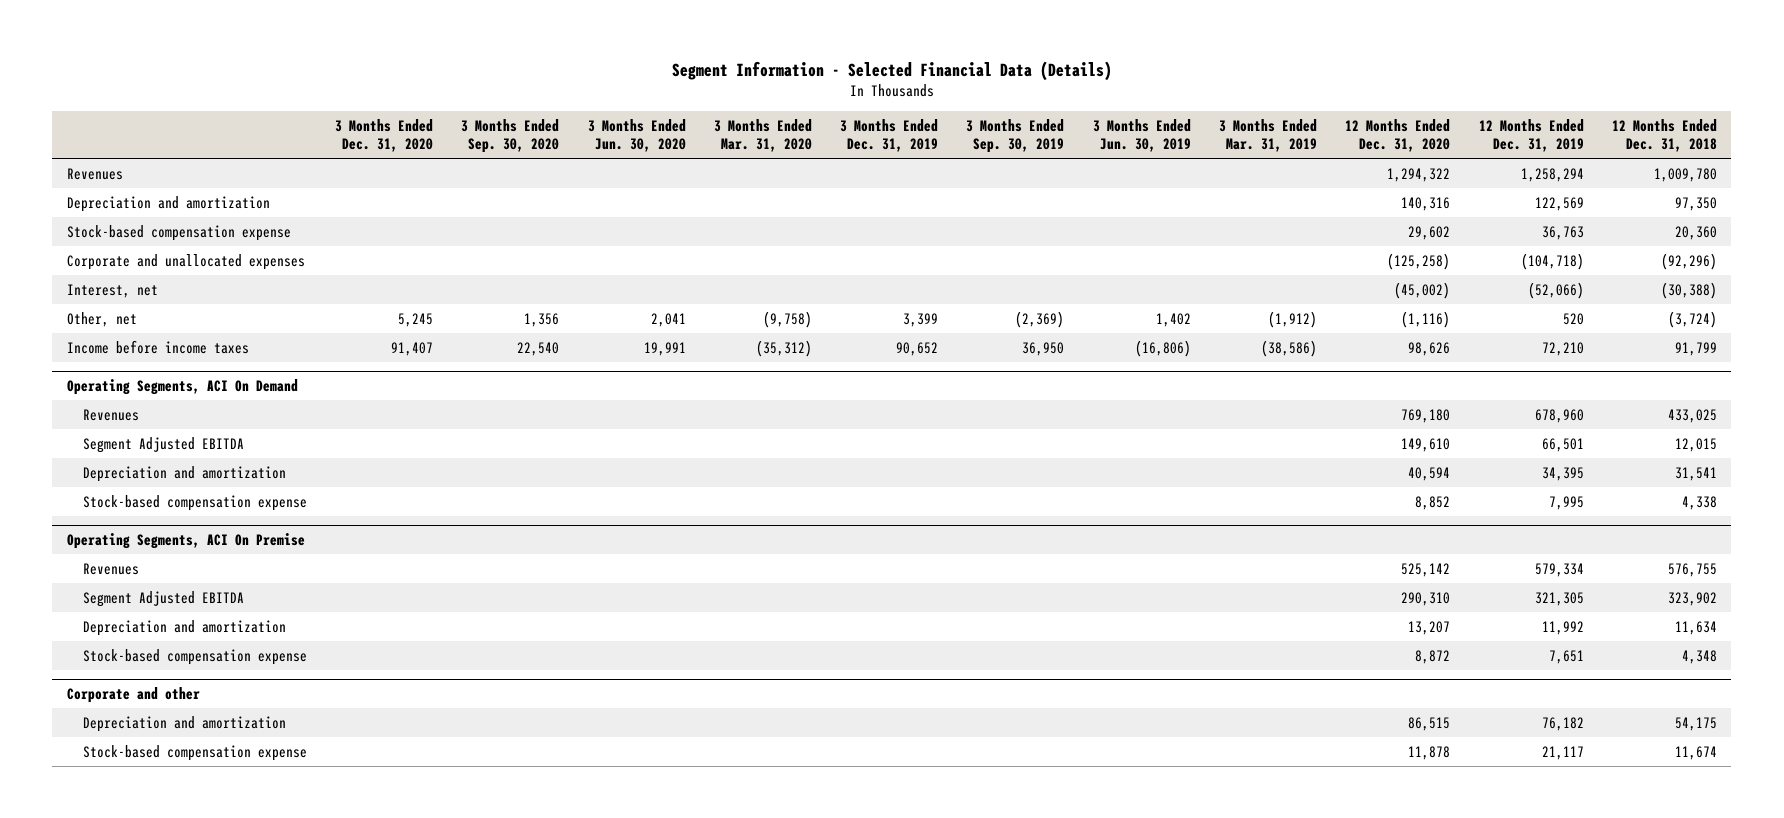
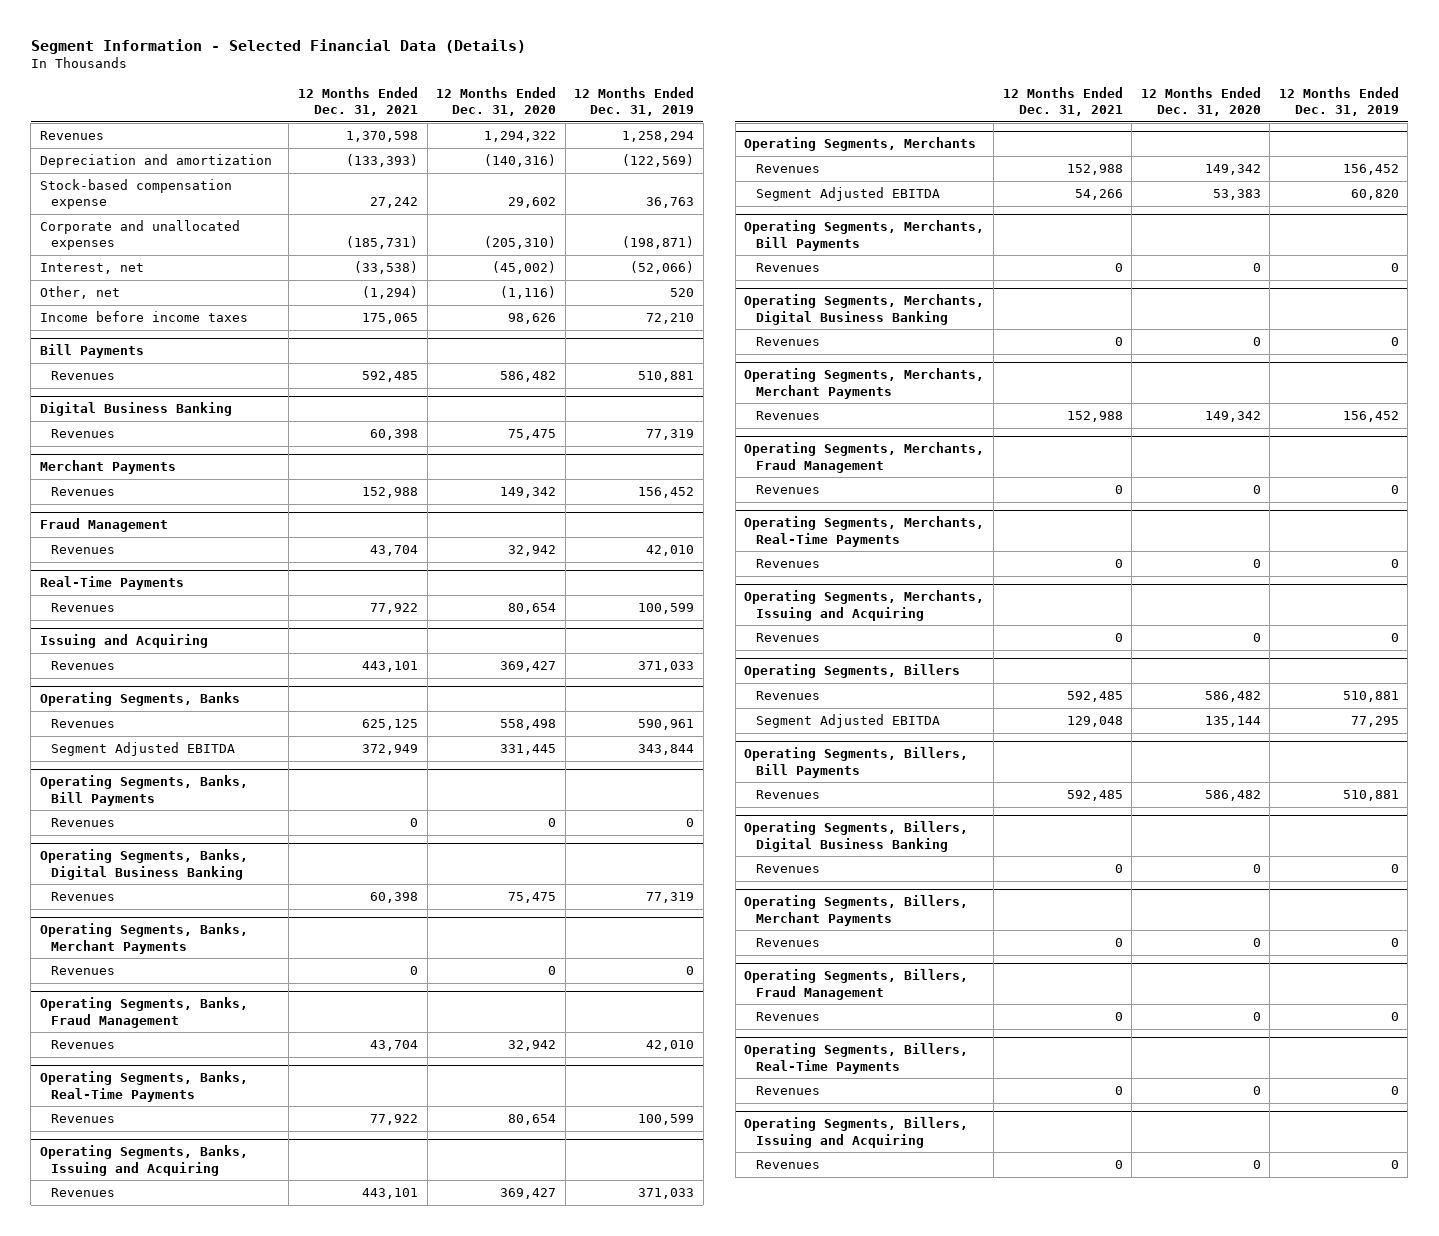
- | 3 Months Ended Dec. 31, 2020 | 3 Months Ended Sep. 30, 2020 | 3 Months Ended Jun. 30, 2020 | 3 Months Ended Mar. 31, 2020 | 3 Months Ended Dec. 31, 2019 | 3 Months Ended Sep. 30, 2019 | 3 Months Ended Jun. 30, 2019 | 3 Months Ended Mar. 31, 2019 | 12 Months Ended Dec. 31, 2020 | 12 Months Ended Dec. 31, 2019 | 12 Months Ended Dec. 31, 2018
+ | 12 Months Ended Dec. 31, 2021 | 12 Months Ended Dec. 31, 2020 | 12 Months Ended Dec. 31, 2019
- Depreciation and amortization | | | | | | | | | 140,316 | 122,569 | 97,350
+ Depreciation and amortization | (133,393) | (140,316) | (122,569)
- Corporate and unallocated expenses | | | | | | | | | (125,258) | (104,718) | (92,296)
+ Corporate and unallocated expenses | (185,731) | (205,310) | (198,871)
- Operating Segments, ACI On Demand
- Revenues | | | | | | | | | 769,180 | 678,960 | 433,025
- Segment Adjusted EBITDA | | | | | | | | | 149,610 | 66,501 | 12,015
- Depreciation and amortization | | | | | | | | | 40,594 | 34,395 | 31,541
- Stock-based compensation expense | | | | | | | | | 8,852 | 7,995 | 4,338
- Operating Segments, ACI On Premise
- Revenues | | | | | | | | | 525,142 | 579,334 | 576,755
- Segment Adjusted EBITDA | | | | | | | | | 290,310 | 321,305 | 323,902
- Depreciation and amortization | | | | | | | | | 13,207 | 11,992 | 11,634
- Stock-based compensation expense | | | | | | | | | 8,872 | 7,651 | 4,348
- Corporate and other
- Depreciation and amortization | | | | | | | | | 86,515 | 76,182 | 54,175
- Stock-based compensation expense | | | | | | | | | 11,878 | 21,117 | 11,674
+ Bill Payments
+ Revenues | 592,485 | 586,482 | 510,881
+ Digital Business Banking
+ Revenues | 60,398 | 75,475 | 77,319
+ Merchant Payments
+ Revenues | 152,988 | 149,342 | 156,452
+ Fraud Management
+ Revenues | 43,704 | 32,942 | 42,010
+ Real-Time Payments
+ Revenues | 77,922 | 80,654 | 100,599
+ Issuing and Acquiring
+ Revenues | 443,101 | 369,427 | 371,033
+ Operating Segments, Banks
+ Revenues | 625,125 | 558,498 | 590,961
+ Segment Adjusted EBITDA | 372,949 | 331,445 | 343,844
+ Operating Segments, Banks, Bill Payments
+ Revenues | 0 | 0 | 0
+ Operating Segments, Banks, Digital Business Banking
+ Revenues | 60,398 | 75,475 | 77,319
+ Operating Segments, Banks, Merchant Payments
+ Revenues | 0 | 0 | 0
+ Operating Segments, Banks, Fraud Management
+ Revenues | 43,704 | 32,942 | 42,010
+ Operating Segments, Banks, Real-Time Payments
+ Revenues | 77,922 | 80,654 | 100,599
+ Operating Segments, Banks, Issuing and Acquiring
+ Revenues | 443,101 | 369,427 | 371,033
+ Operating Segments, Merchants
+ Revenues | 152,988 | 149,342 | 156,452
+ Segment Adjusted EBITDA | 54,266 | 53,383 | 60,820
+ Operating Segments, Merchants, Bill Payments
+ Revenues | 0 | 0 | 0
+ Operating Segments, Merchants, Digital Business Banking
+ Revenues | 0 | 0 | 0
+ Operating Segments, Merchants, Merchant Payments
+ Revenues | 152,988 | 149,342 | 156,452
+ Operating Segments, Merchants, Fraud Management
+ Revenues | 0 | 0 | 0
+ Operating Segments, Merchants, Real-Time Payments
+ Revenues | 0 | 0 | 0
+ Operating Segments, Merchants, Issuing and Acquiring
+ Revenues | 0 | 0 | 0
+ Operating Segments, Billers
+ Revenues | 592,485 | 586,482 | 510,881
+ Segment Adjusted EBITDA | 129,048 | 135,144 | 77,295
+ Operating Segments, Billers, Bill Payments
+ Revenues | 592,485 | 586,482 | 510,881
+ Operating Segments, Billers, Digital Business Banking
+ Revenues | 0 | 0 | 0
+ Operating Segments, Billers, Merchant Payments
+ Revenues | 0 | 0 | 0
+ Operating Segments, Billers, Fraud Management
+ Revenues | 0 | 0 | 0
+ Operating Segments, Billers, Real-Time Payments
+ Revenues | 0 | 0 | 0
+ Operating Segments, Billers, Issuing and Acquiring
+ Revenues | 0 | 0 | 0

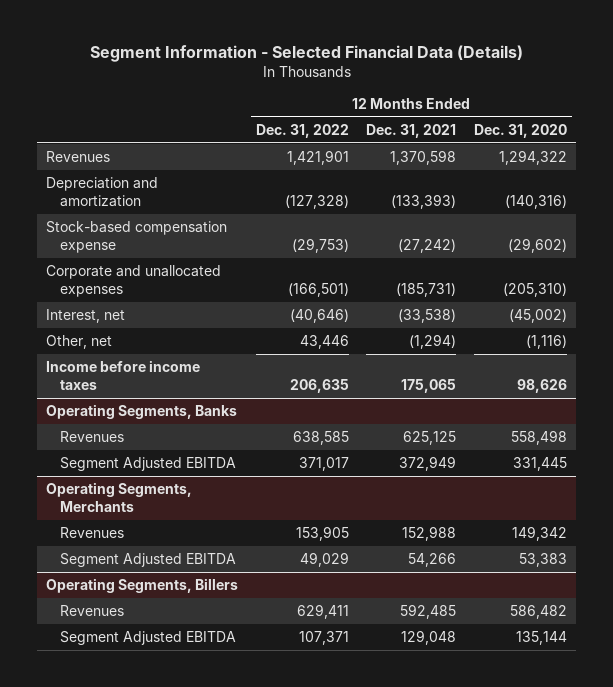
- | 12 Months Ended Dec. 31, 2021 | 12 Months Ended Dec. 31, 2020 | 12 Months Ended Dec. 31, 2019
+ | 12 Months Ended Dec. 31, 2022 | 12 Months Ended Dec. 31, 2021 | 12 Months Ended Dec. 31, 2020
- Stock-based compensation expense | 27,242 | 29,602 | 36,763
+ Stock-based compensation expense | (29,753) | (27,242) | (29,602)
- Bill Payments
- Revenues | 592,485 | 586,482 | 510,881
- Digital Business Banking
- Revenues | 60,398 | 75,475 | 77,319
- Merchant Payments
- Revenues | 152,988 | 149,342 | 156,452
- Fraud Management
- Revenues | 43,704 | 32,942 | 42,010
- Real-Time Payments
- Revenues | 77,922 | 80,654 | 100,599
- Issuing and Acquiring
- Revenues | 443,101 | 369,427 | 371,033
- Operating Segments, Banks, Bill Payments
- Revenues | 0 | 0 | 0
- Operating Segments, Banks, Digital Business Banking
- Revenues | 60,398 | 75,475 | 77,319
- Operating Segments, Banks, Merchant Payments
- Revenues | 0 | 0 | 0
- Operating Segments, Banks, Fraud Management
- Revenues | 43,704 | 32,942 | 42,010
- Operating Segments, Banks, Real-Time Payments
- Revenues | 77,922 | 80,654 | 100,599
- Operating Segments, Banks, Issuing and Acquiring
- Revenues | 443,101 | 369,427 | 371,033
- Operating Segments, Merchants, Bill Payments
- Revenues | 0 | 0 | 0
- Operating Segments, Merchants, Digital Business Banking
- Revenues | 0 | 0 | 0
- Operating Segments, Merchants, Merchant Payments
- Revenues | 152,988 | 149,342 | 156,452
- Operating Segments, Merchants, Fraud Management
- Revenues | 0 | 0 | 0
- Operating Segments, Merchants, Real-Time Payments
- Revenues | 0 | 0 | 0
- Operating Segments, Merchants, Issuing and Acquiring
- Revenues | 0 | 0 | 0
- Operating Segments, Billers, Bill Payments
- Revenues | 592,485 | 586,482 | 510,881
- Operating Segments, Billers, Digital Business Banking
- Revenues | 0 | 0 | 0
- Operating Segments, Billers, Merchant Payments
- Revenues | 0 | 0 | 0
- Operating Segments, Billers, Fraud Management
- Revenues | 0 | 0 | 0
- Operating Segments, Billers, Real-Time Payments
- Revenues | 0 | 0 | 0
- Operating Segments, Billers, Issuing and Acquiring
- Revenues | 0 | 0 | 0

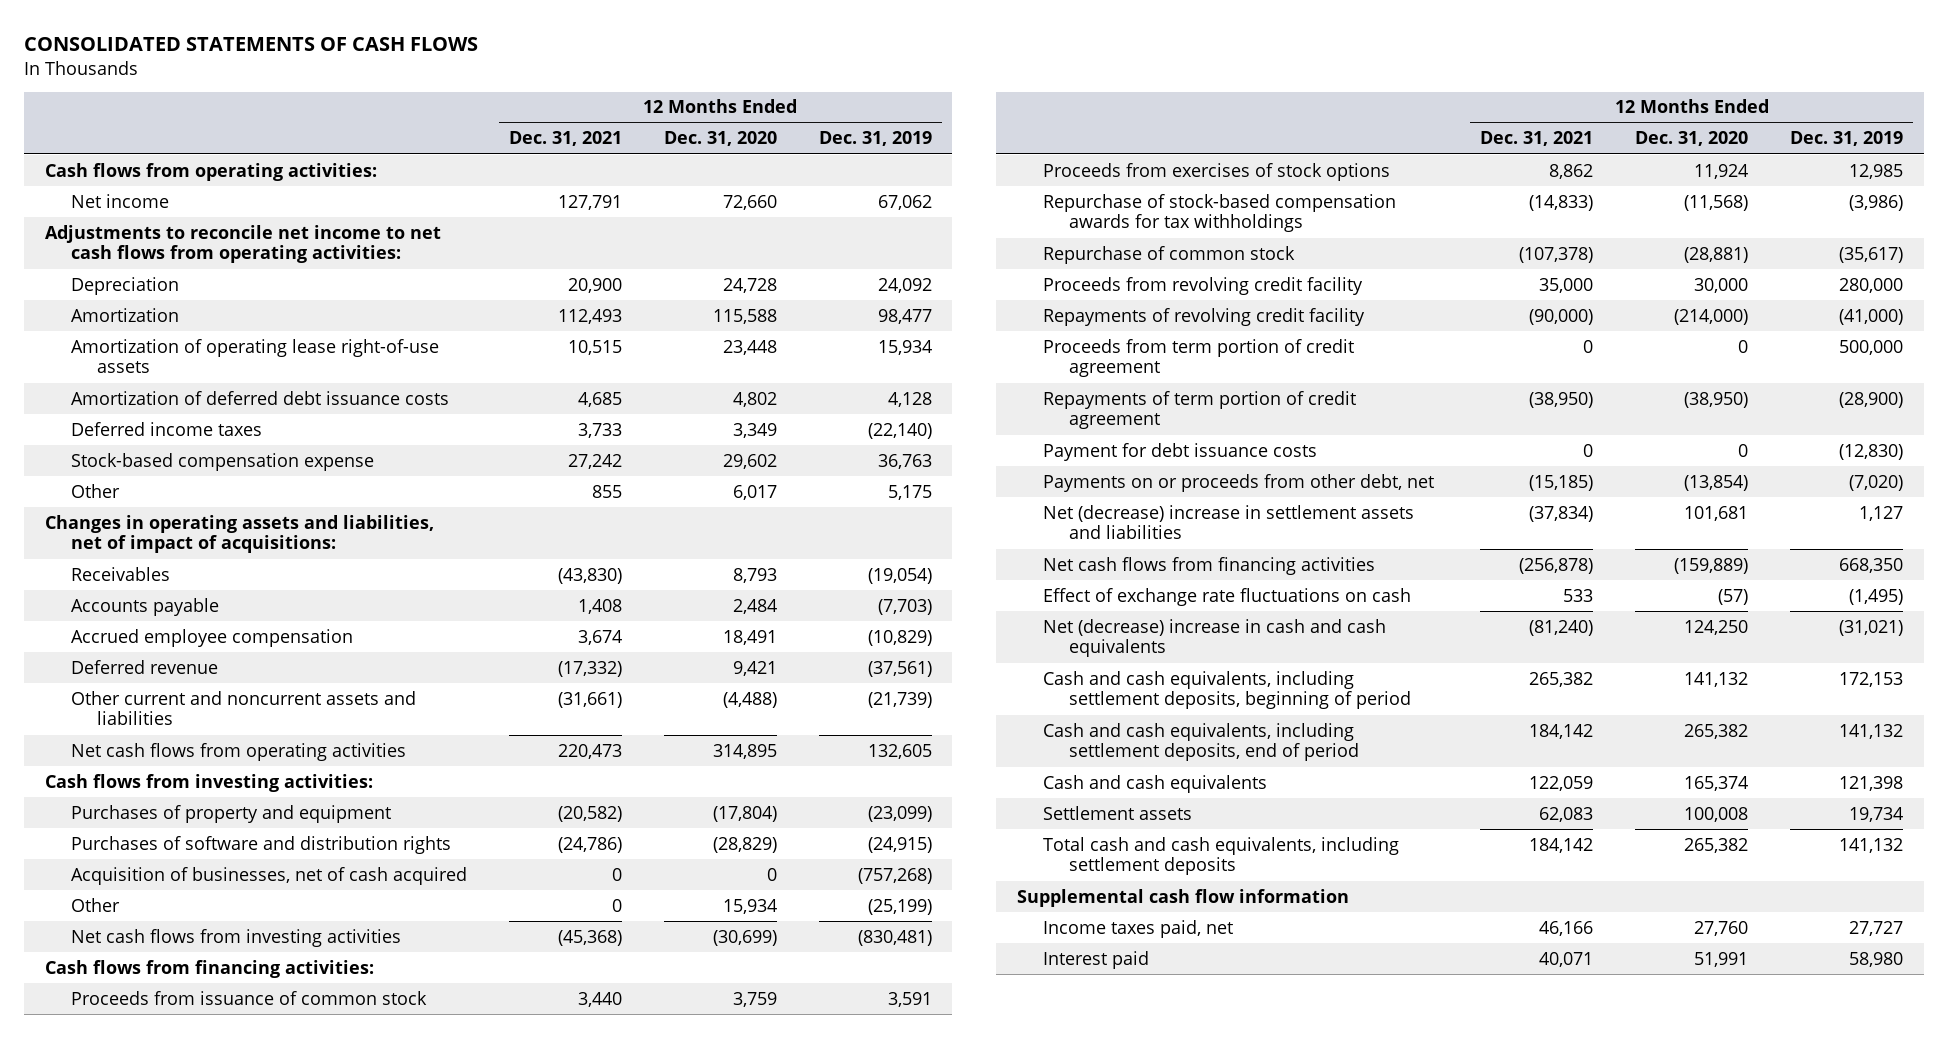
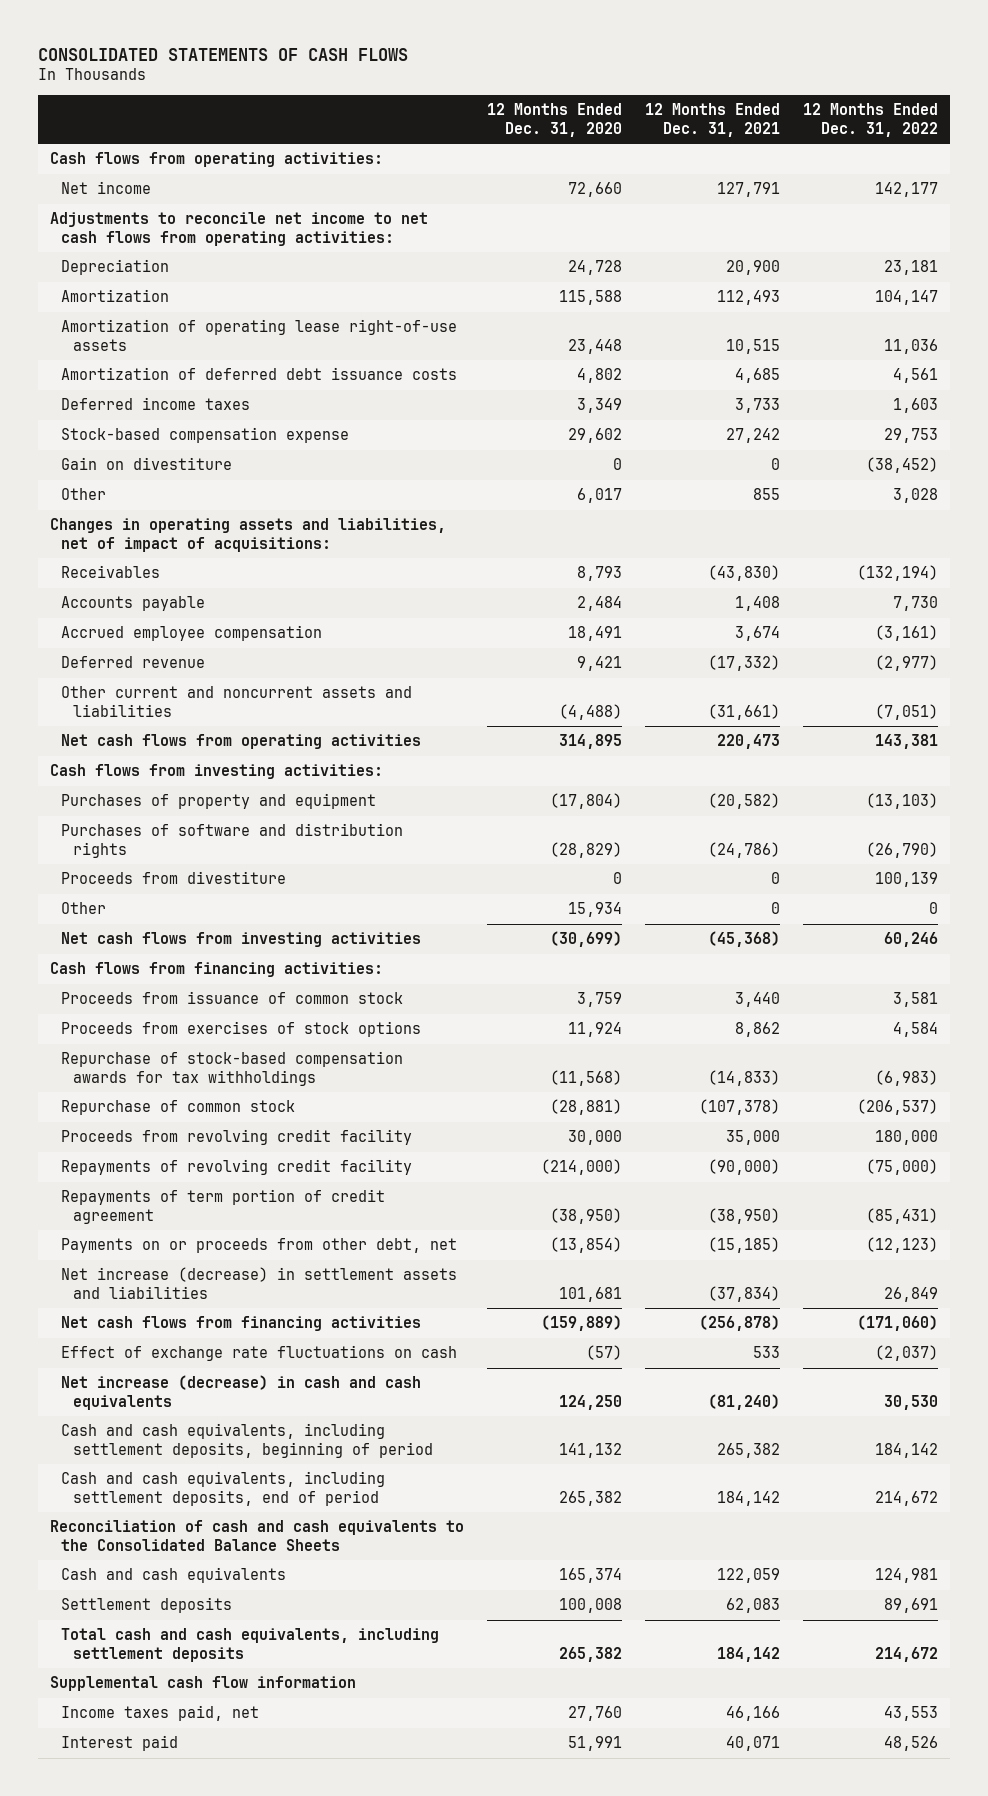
- | 12 Months Ended Dec. 31, 2021 | 12 Months Ended Dec. 31, 2020 | 12 Months Ended Dec. 31, 2019
+ | 12 Months Ended Dec. 31, 2020 | 12 Months Ended Dec. 31, 2021 | 12 Months Ended Dec. 31, 2022
+ Gain on divestiture | 0 | 0 | (38,452)
- Acquisition of businesses, net of cash acquired | 0 | 0 | (757,268)
+ Proceeds from divestiture | 0 | 0 | 100,139
- Proceeds from term portion of credit agreement | 0 | 0 | 500,000
- Payment for debt issuance costs | 0 | 0 | (12,830)
- Net (decrease) increase in settlement assets and liabilities | (37,834) | 101,681 | 1,127
+ Net increase (decrease) in settlement assets and liabilities | 101,681 | (37,834) | 26,849
- Net (decrease) increase in cash and cash equivalents | (81,240) | 124,250 | (31,021)
+ Net increase (decrease) in cash and cash equivalents | 124,250 | (81,240) | 30,530
+ Reconciliation of cash and cash equivalents to the Consolidated Balance Sheets
- Settlement assets | 62,083 | 100,008 | 19,734
+ Settlement deposits | 100,008 | 62,083 | 89,691

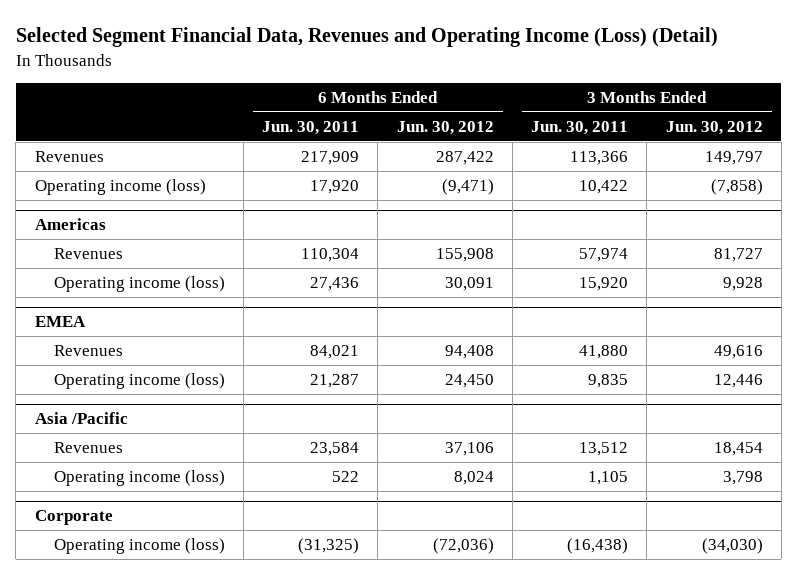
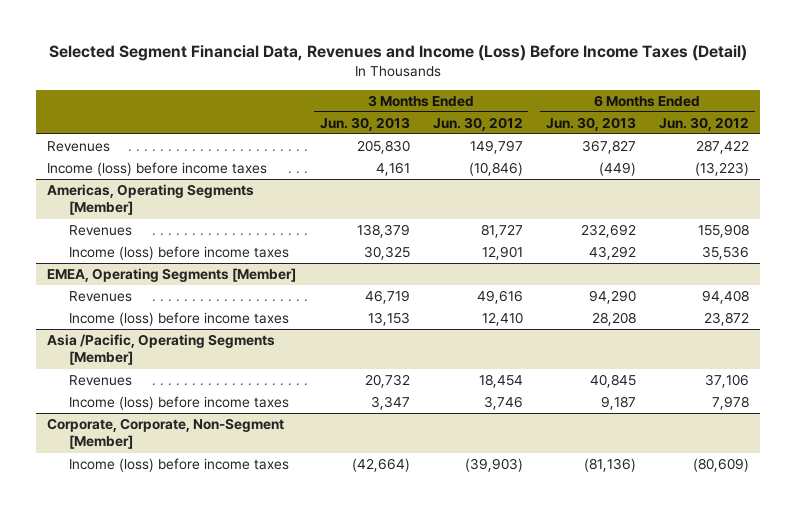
- Selected Segment Financial Data, Revenues and Operating Income (Loss) (Detail)
+ Selected Segment Financial Data, Revenues and Income (Loss) Before Income Taxes (Detail)
- | 6 Months Ended Jun. 30, 2011 | 6 Months Ended Jun. 30, 2012 | 3 Months Ended Jun. 30, 2011 | 3 Months Ended Jun. 30, 2012
+ | 3 Months Ended Jun. 30, 2013 | 3 Months Ended Jun. 30, 2012 | 6 Months Ended Jun. 30, 2013 | 6 Months Ended Jun. 30, 2012
- Operating income (loss) | 17,920 | (9,471) | 10,422 | (7,858)
- Americas
+ Income (loss) before income taxes | 4,161 | (10,846) | (449) | (13,223)
+ Americas, Operating Segments [Member]
- Operating income (loss) | 27,436 | 30,091 | 15,920 | 9,928
- EMEA
+ Income (loss) before income taxes | 30,325 | 12,901 | 43,292 | 35,536
+ EMEA, Operating Segments [Member]
- Operating income (loss) | 21,287 | 24,450 | 9,835 | 12,446
- Asia /Pacific
+ Income (loss) before income taxes | 13,153 | 12,410 | 28,208 | 23,872
+ Asia /Pacific, Operating Segments [Member]
- Operating income (loss) | 522 | 8,024 | 1,105 | 3,798
- Corporate
- Operating income (loss) | (31,325) | (72,036) | (16,438) | (34,030)
+ Income (loss) before income taxes | 3,347 | 3,746 | 9,187 | 7,978
+ Corporate, Corporate, Non-Segment [Member]
+ Income (loss) before income taxes | (42,664) | (39,903) | (81,136) | (80,609)

